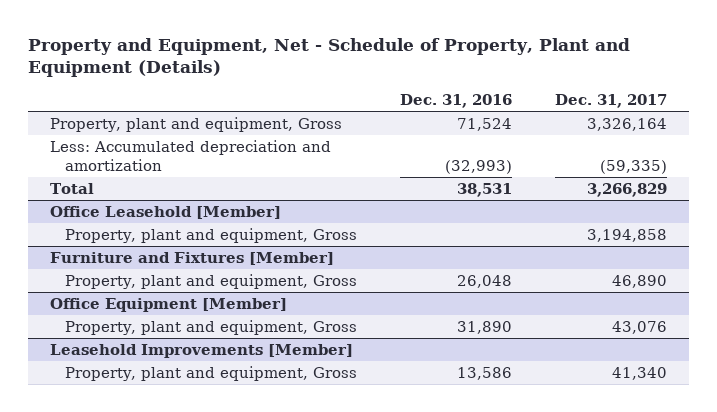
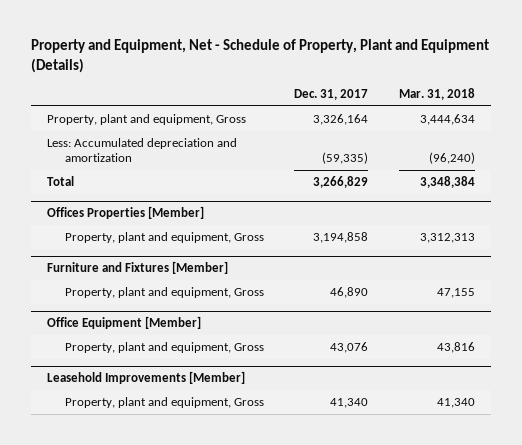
- | Dec. 31, 2016 | Dec. 31, 2017
+ | Dec. 31, 2017 | Mar. 31, 2018
- Office Leasehold [Member]
+ Offices Properties [Member]

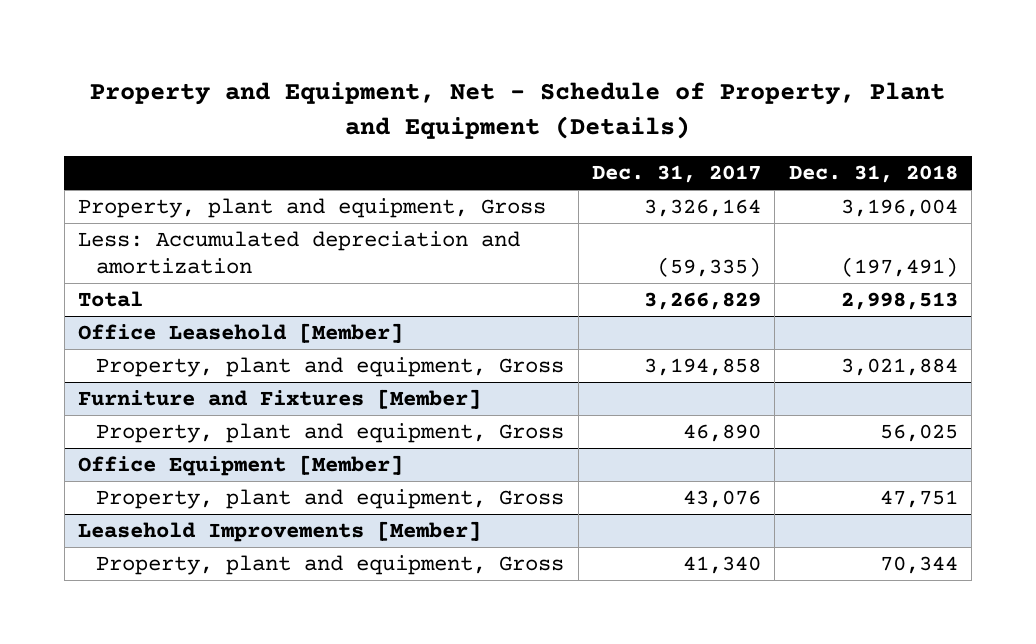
- | Dec. 31, 2017 | Mar. 31, 2018
+ | Dec. 31, 2017 | Dec. 31, 2018
- Offices Properties [Member]
+ Office Leasehold [Member]

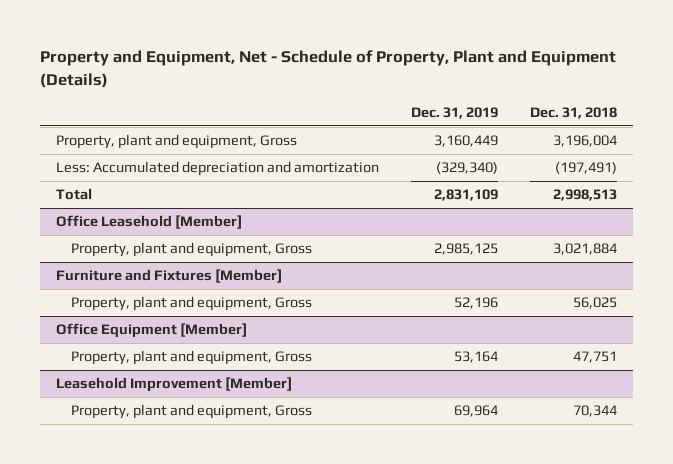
- | Dec. 31, 2017 | Dec. 31, 2018
+ | Dec. 31, 2019 | Dec. 31, 2018
- Leasehold Improvements [Member]
+ Leasehold Improvement [Member]

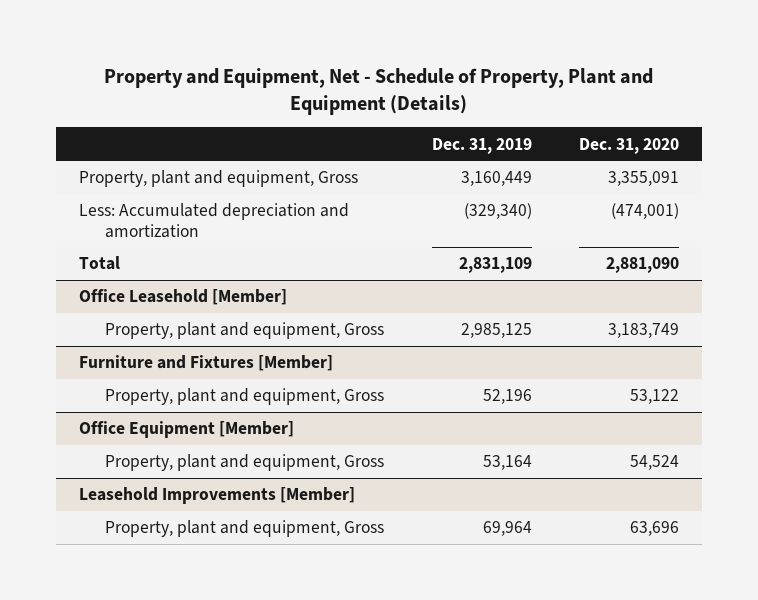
- | Dec. 31, 2019 | Dec. 31, 2018
+ | Dec. 31, 2019 | Dec. 31, 2020
- Leasehold Improvement [Member]
+ Leasehold Improvements [Member]

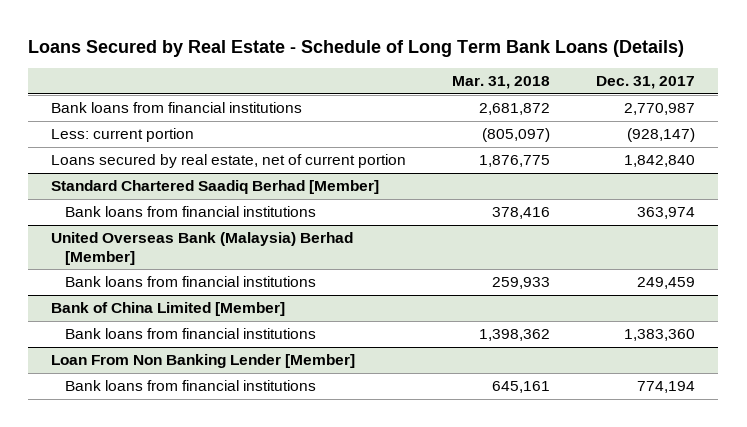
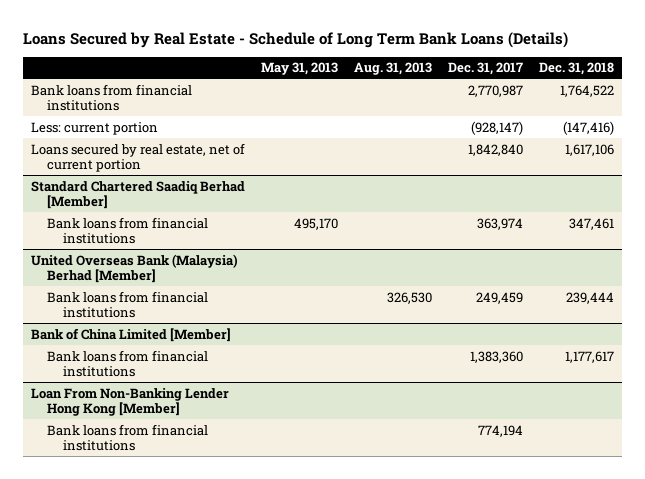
- | Mar. 31, 2018 | Dec. 31, 2017
+ | May 31, 2013 | Aug. 31, 2013 | Dec. 31, 2017 | Dec. 31, 2018
- Loan From Non Banking Lender [Member]
+ Loan From Non-Banking Lender Hong Kong [Member]

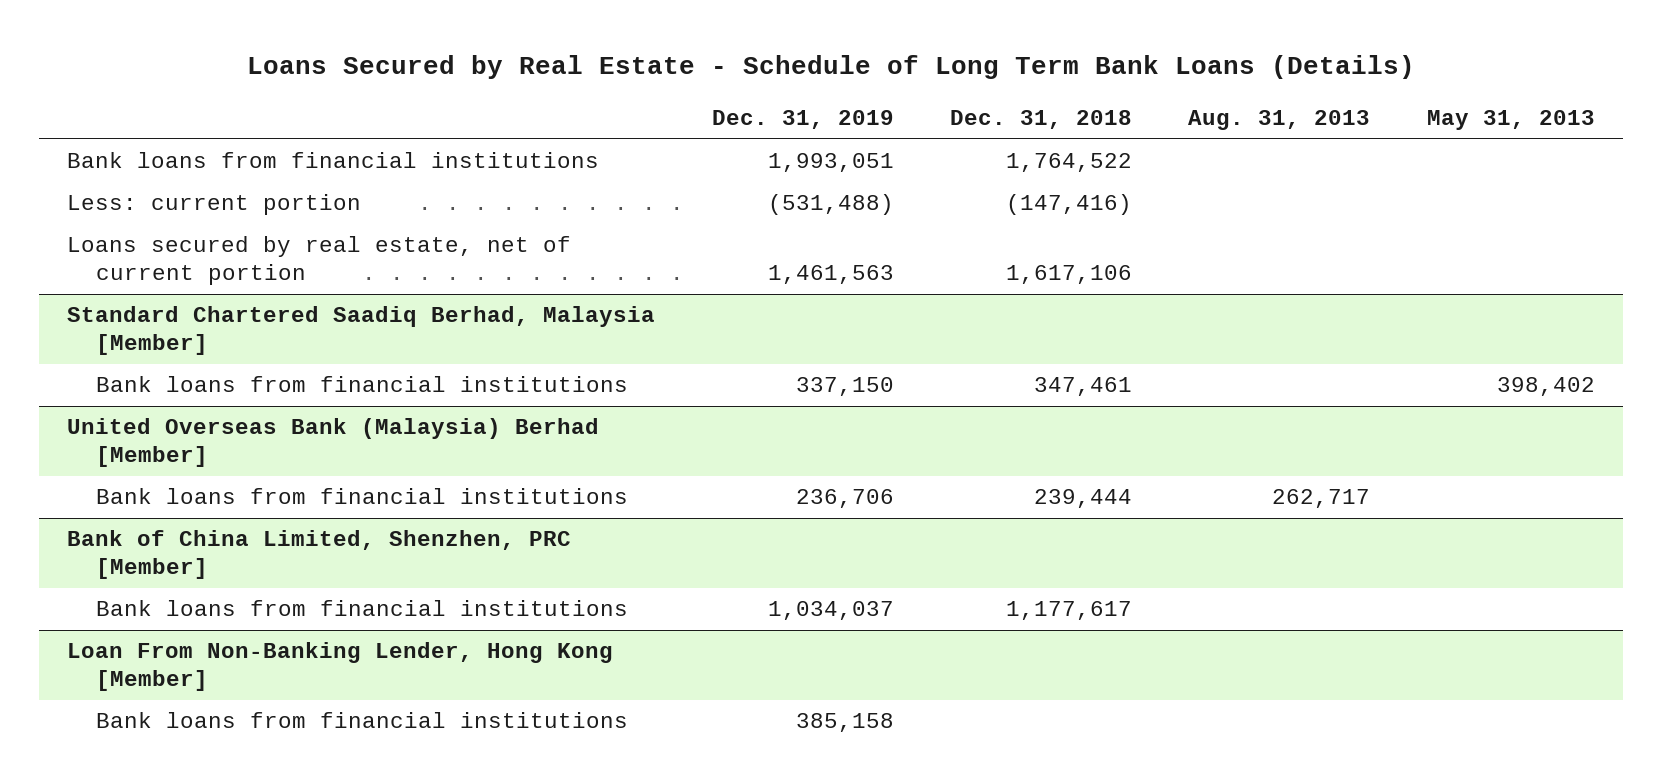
- | May 31, 2013 | Aug. 31, 2013 | Dec. 31, 2017 | Dec. 31, 2018
+ | Dec. 31, 2019 | Dec. 31, 2018 | Aug. 31, 2013 | May 31, 2013
- Standard Chartered Saadiq Berhad [Member]
- Bank loans from financial institutions | 495,170 | | 363,974 | 347,461
+ Standard Chartered Saadiq Berhad, Malaysia [Member]
+ Bank loans from financial institutions | 337,150 | 347,461 | | 398,402
@ United Overseas Bank (Malaysia) Berhad [Member]
- Bank loans from financial institutions | | 326,530 | 249,459 | 239,444
- Bank of China Limited [Member]
@ United Overseas Bank (Malaysia) Berhad [Member]
+ Bank loans from financial institutions | 236,706 | 239,444 | 262,717 |
+ Bank of China Limited, Shenzhen, PRC [Member]
- Loan From Non-Banking Lender Hong Kong [Member]
+ Loan From Non-Banking Lender, Hong Kong [Member]

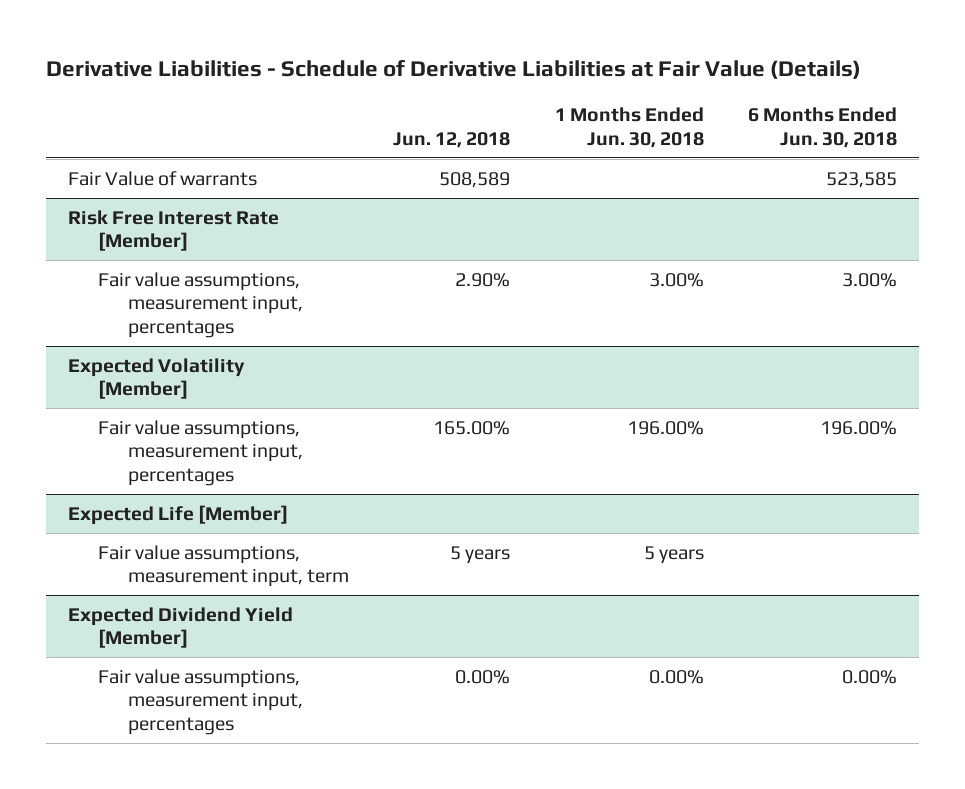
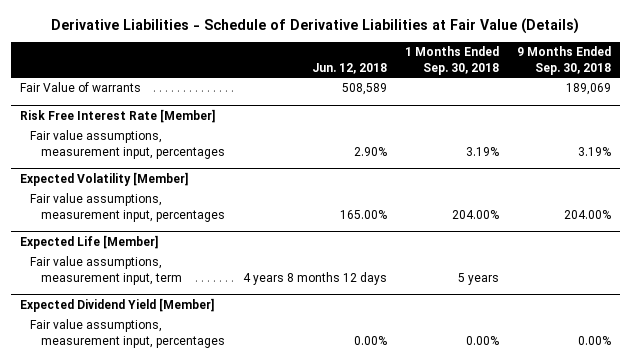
- | Jun. 12, 2018 | 1 Months Ended Jun. 30, 2018 | 6 Months Ended Jun. 30, 2018
+ | Jun. 12, 2018 | 1 Months Ended Sep. 30, 2018 | 9 Months Ended Sep. 30, 2018
@ Expected Life [Member]
- Fair value assumptions, measurement input, term | 5 years | 5 years |
+ Fair value assumptions, measurement input, term | 4 years 8 months 12 days | 5 years |

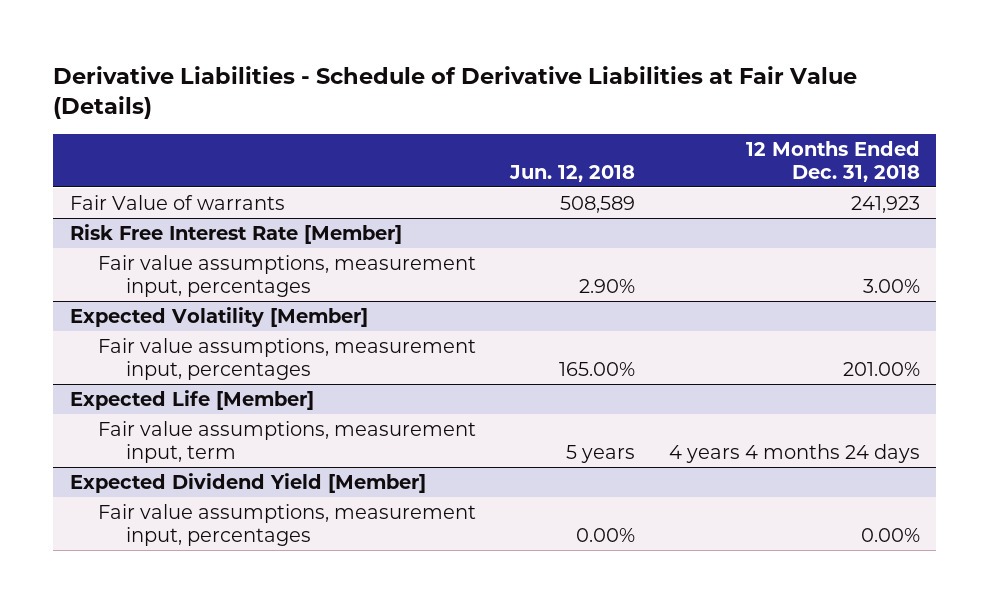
- | Jun. 12, 2018 | 1 Months Ended Sep. 30, 2018 | 9 Months Ended Sep. 30, 2018
+ | Jun. 12, 2018 | 12 Months Ended Dec. 31, 2018
@ Expected Life [Member]
- Fair value assumptions, measurement input, term | 4 years 8 months 12 days | 5 years |
+ Fair value assumptions, measurement input, term | 5 years | 4 years 4 months 24 days

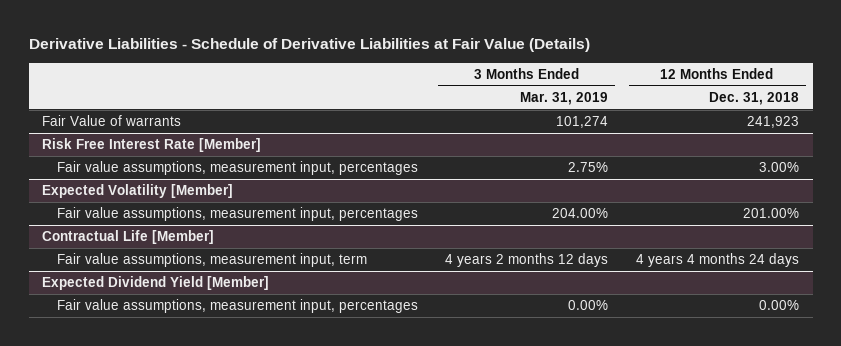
- | Jun. 12, 2018 | 12 Months Ended Dec. 31, 2018
+ | 3 Months Ended Mar. 31, 2019 | 12 Months Ended Dec. 31, 2018
- Expected Life [Member]
+ Contractual Life [Member]

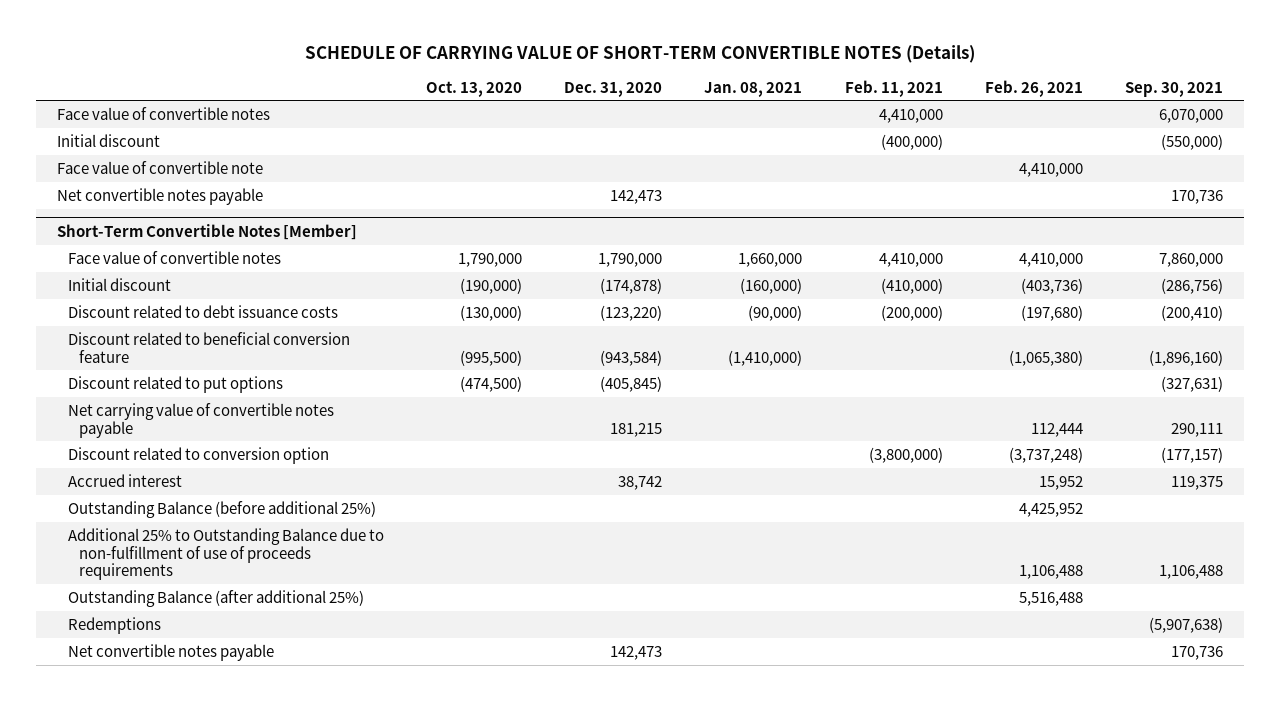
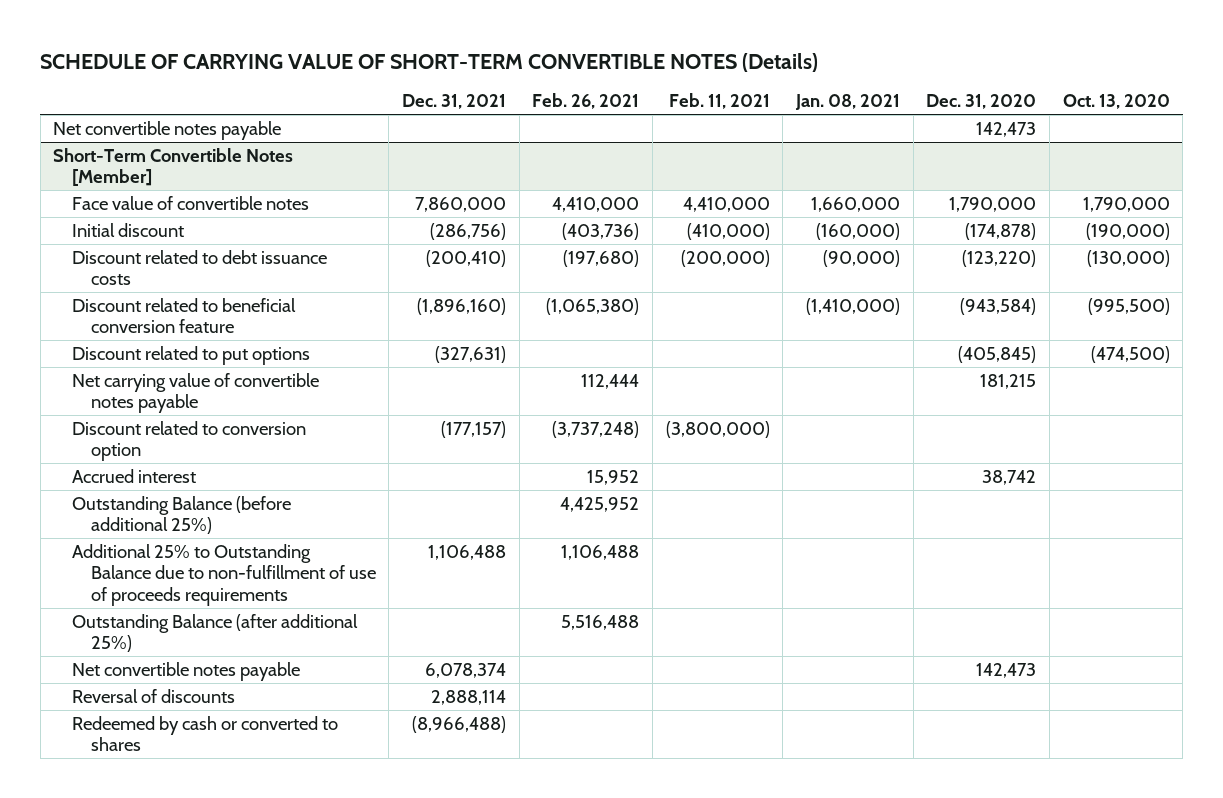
- | Oct. 13, 2020 | Dec. 31, 2020 | Jan. 08, 2021 | Feb. 11, 2021 | Feb. 26, 2021 | Sep. 30, 2021
+ | Dec. 31, 2021 | Feb. 26, 2021 | Feb. 11, 2021 | Jan. 08, 2021 | Dec. 31, 2020 | Oct. 13, 2020
- Face value of convertible notes | | | | 4,410,000 | | 6,070,000
- Initial discount | | | | (400,000) | | (550,000)
- Face value of convertible note | | | | | 4,410,000 |
@ Short-Term Convertible Notes [Member]
- Redemptions | | | | | | (5,907,638)
+ Reversal of discounts | 2,888,114 | | | | |
+ Redeemed by cash or converted to shares | (8,966,488) | | | | |

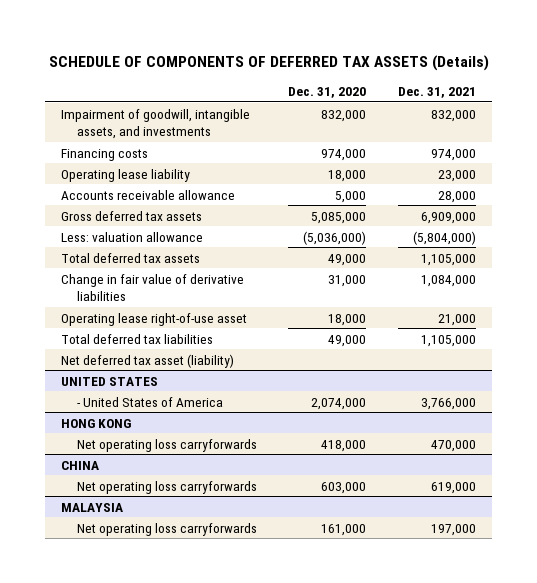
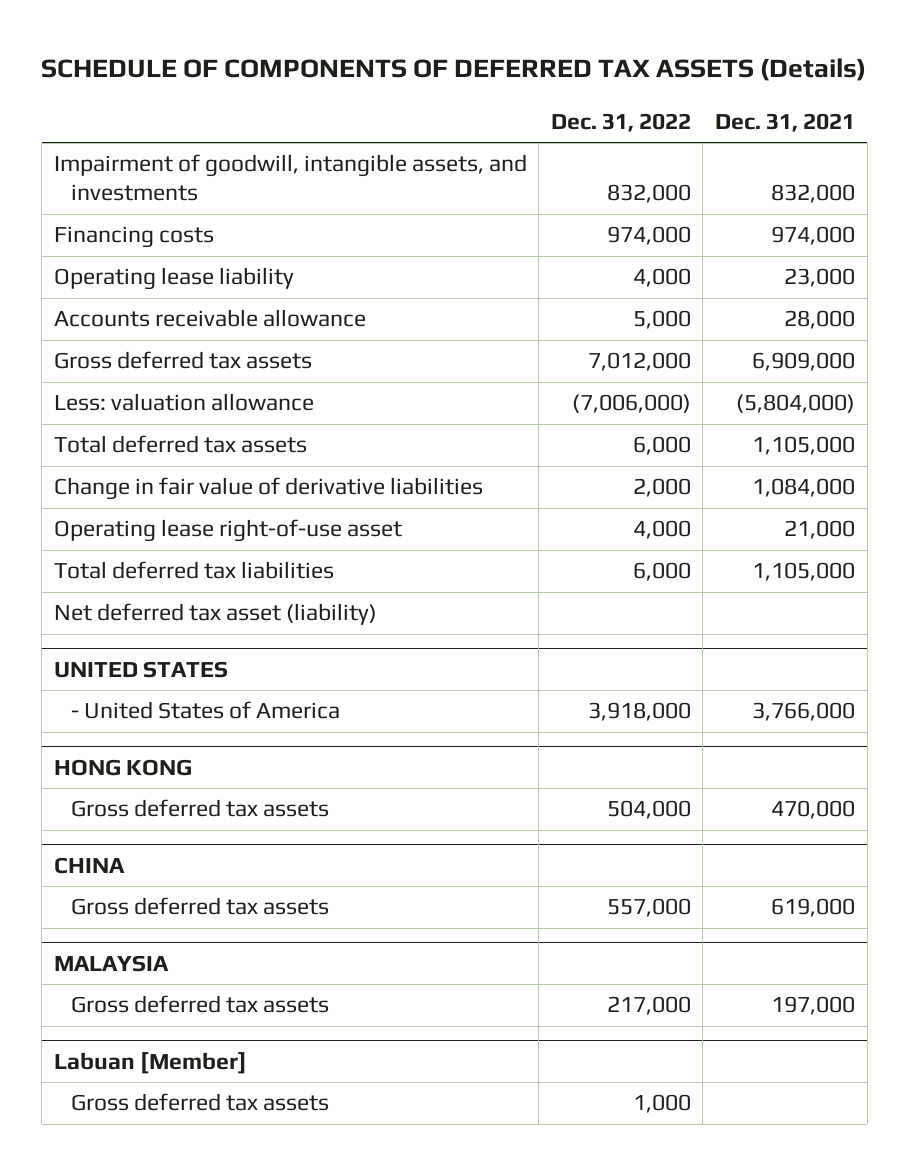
- | Dec. 31, 2020 | Dec. 31, 2021
+ | Dec. 31, 2022 | Dec. 31, 2021
@ HONG KONG
- Net operating loss carryforwards | 418,000 | 470,000
+ Gross deferred tax assets | 504,000 | 470,000
@ CHINA
- Net operating loss carryforwards | 603,000 | 619,000
+ Gross deferred tax assets | 557,000 | 619,000
@ MALAYSIA
- Net operating loss carryforwards | 161,000 | 197,000
+ Gross deferred tax assets | 217,000 | 197,000
+ Labuan [Member]
+ Gross deferred tax assets | 1,000 |

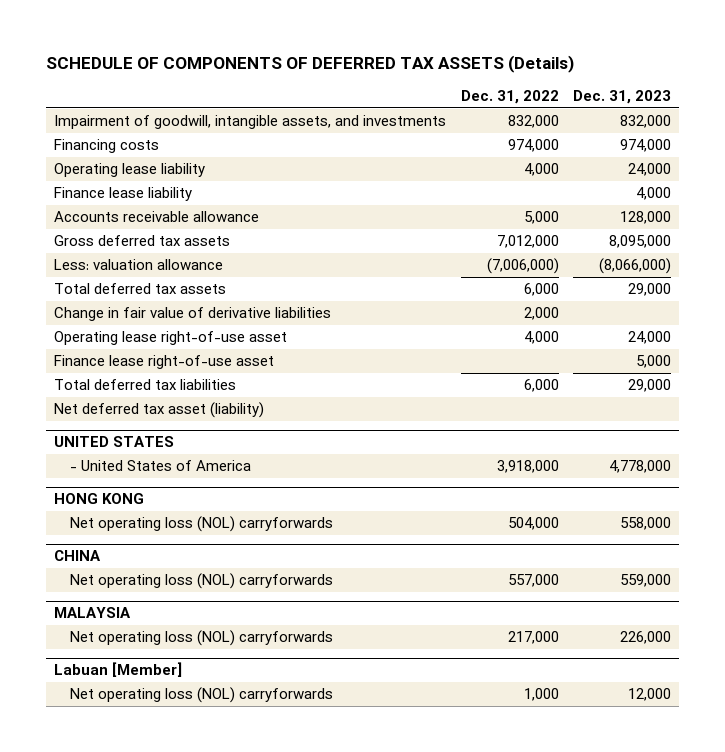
- | Dec. 31, 2022 | Dec. 31, 2021
+ | Dec. 31, 2022 | Dec. 31, 2023
+ Finance lease liability | | 4,000
+ Finance lease right-of-use asset | | 5,000
@ HONG KONG
- Gross deferred tax assets | 504,000 | 470,000
+ Net operating loss (NOL) carryforwards | 504,000 | 558,000
@ CHINA
- Gross deferred tax assets | 557,000 | 619,000
+ Net operating loss (NOL) carryforwards | 557,000 | 559,000
@ MALAYSIA
- Gross deferred tax assets | 217,000 | 197,000
+ Net operating loss (NOL) carryforwards | 217,000 | 226,000
@ Labuan [Member]
- Gross deferred tax assets | 1,000 |
+ Net operating loss (NOL) carryforwards | 1,000 | 12,000

